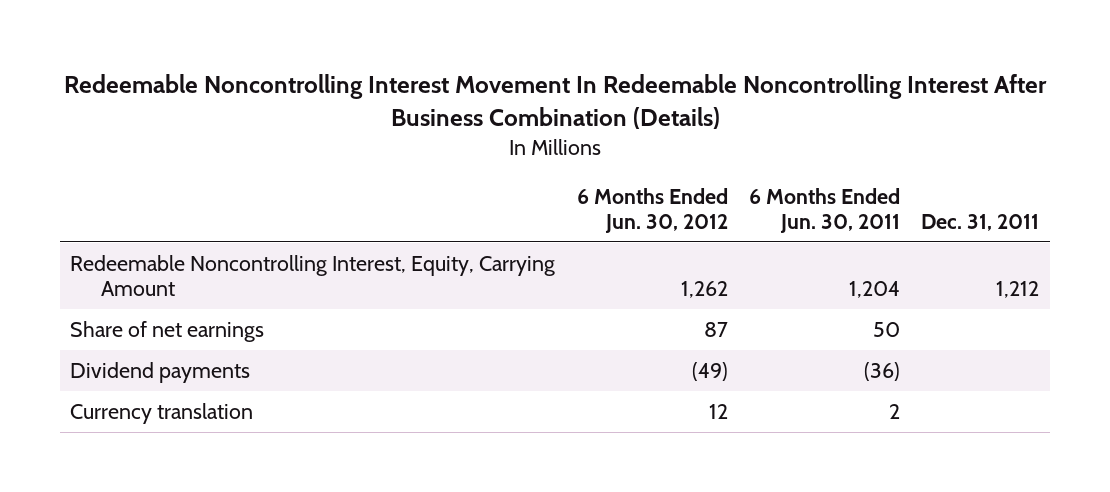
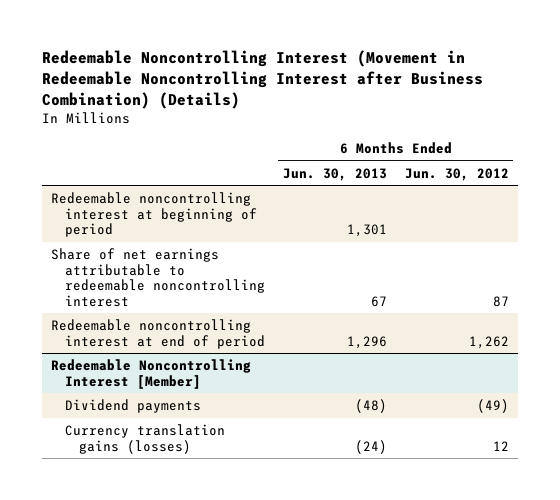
- Redeemable Noncontrolling Interest Movement In Redeemable Noncontrolling Interest After Business Combination (Details)
+ Redeemable Noncontrolling Interest (Movement in Redeemable Noncontrolling Interest after Business Combination) (Details)
- | 6 Months Ended Jun. 30, 2012 | 6 Months Ended Jun. 30, 2011 | Dec. 31, 2011
+ | 6 Months Ended Jun. 30, 2013 | 6 Months Ended Jun. 30, 2012
- Redeemable Noncontrolling Interest, Equity, Carrying Amount | 1,262 | 1,204 | 1,212
- Share of net earnings | 87 | 50 |
+ Redeemable noncontrolling interest at beginning of period | 1,301 |
+ Share of net earnings attributable to redeemable noncontrolling interest | 67 | 87
+ Redeemable noncontrolling interest at end of period | 1,296 | 1,262
+ Redeemable Noncontrolling Interest [Member]
- Currency translation | 12 | 2 |
+ Currency translation gains (losses) | (24) | 12

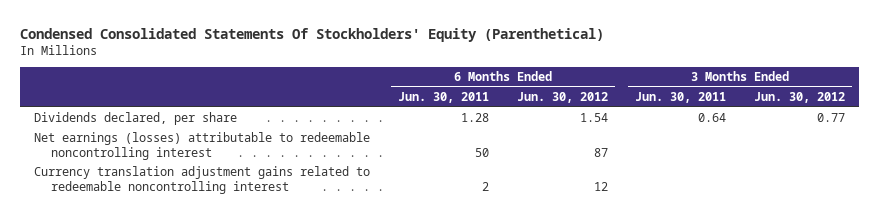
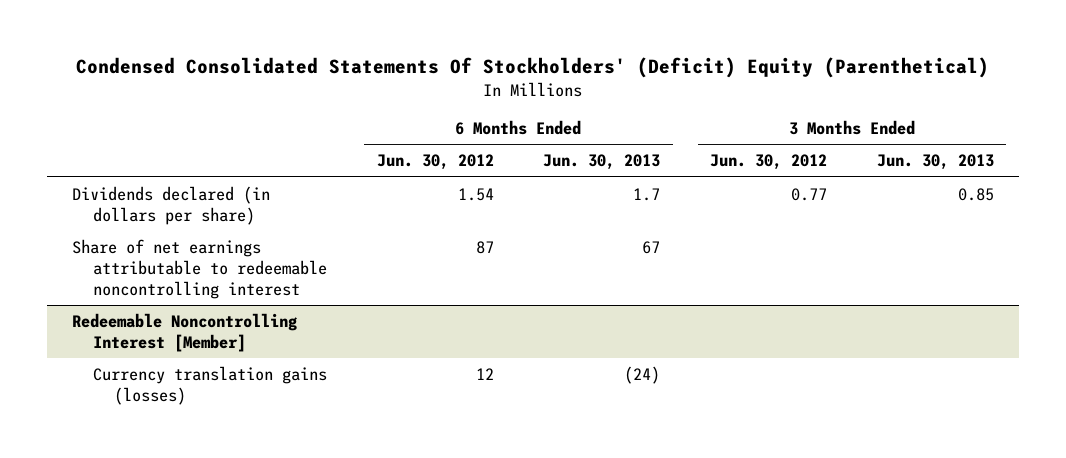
- Condensed Consolidated Statements Of Stockholders' Equity (Parenthetical)
+ Condensed Consolidated Statements Of Stockholders' (Deficit) Equity (Parenthetical)
- | 6 Months Ended Jun. 30, 2011 | 6 Months Ended Jun. 30, 2012 | 3 Months Ended Jun. 30, 2011 | 3 Months Ended Jun. 30, 2012
+ | 6 Months Ended Jun. 30, 2012 | 6 Months Ended Jun. 30, 2013 | 3 Months Ended Jun. 30, 2012 | 3 Months Ended Jun. 30, 2013
- Dividends declared, per share | 1.28 | 1.54 | 0.64 | 0.77
- Net earnings (losses) attributable to redeemable noncontrolling interest | 50 | 87 | |
- Currency translation adjustment gains related to redeemable noncontrolling interest | 2 | 12 | |
+ Dividends declared (in dollars per share) | 1.54 | 1.7 | 0.77 | 0.85
+ Share of net earnings attributable to redeemable noncontrolling interest | 87 | 67 | |
+ Redeemable Noncontrolling Interest [Member]
+ Currency translation gains (losses) | 12 | (24) | |

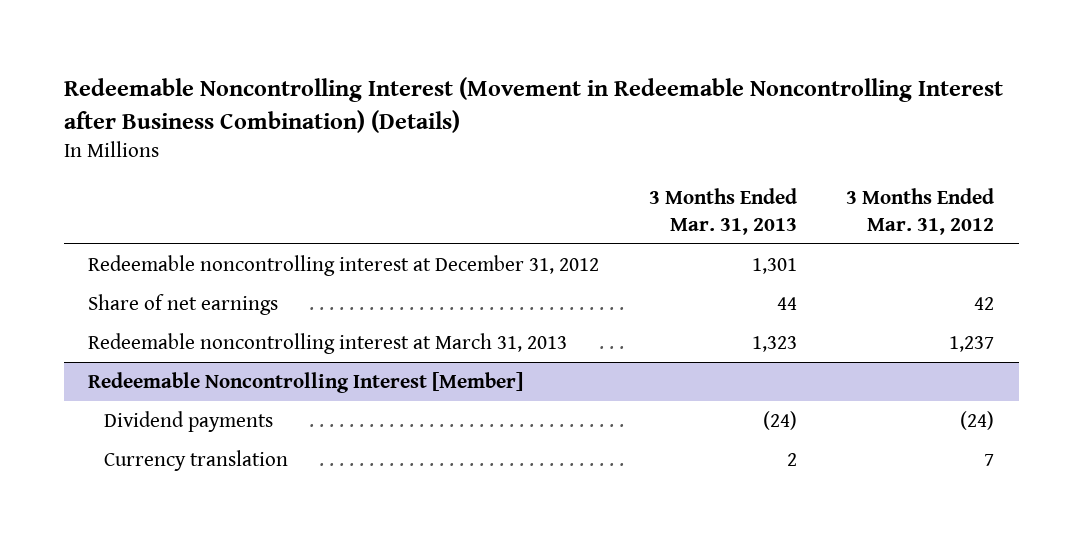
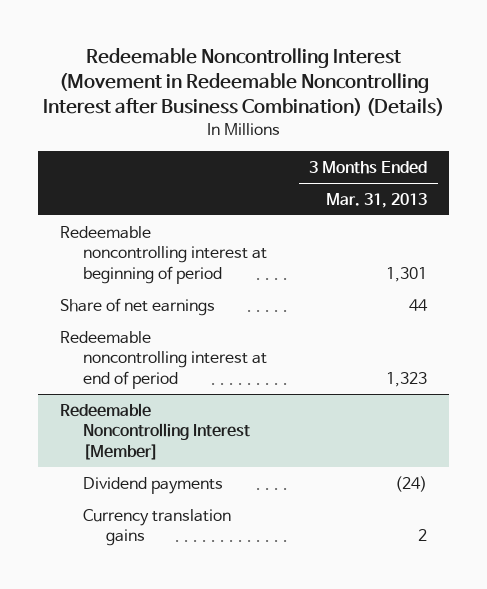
- | 3 Months Ended Mar. 31, 2013 | 3 Months Ended Mar. 31, 2012
+ | 3 Months Ended Mar. 31, 2013
- Redeemable noncontrolling interest at December 31, 2012 | 1,301 |
+ Redeemable noncontrolling interest at beginning of period | 1,301
- Redeemable noncontrolling interest at March 31, 2013 | 1,323 | 1,237
+ Redeemable noncontrolling interest at end of period | 1,323
@ Redeemable Noncontrolling Interest [Member]
- Currency translation | 2 | 7
+ Currency translation gains | 2

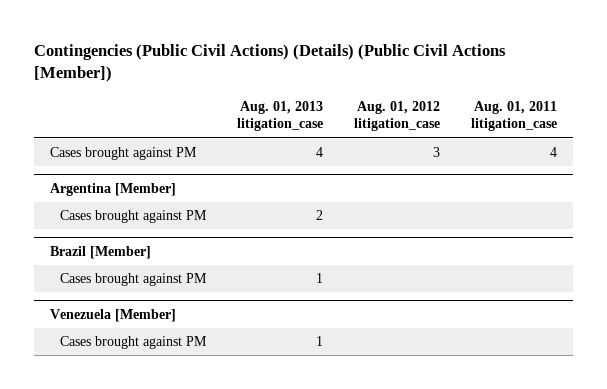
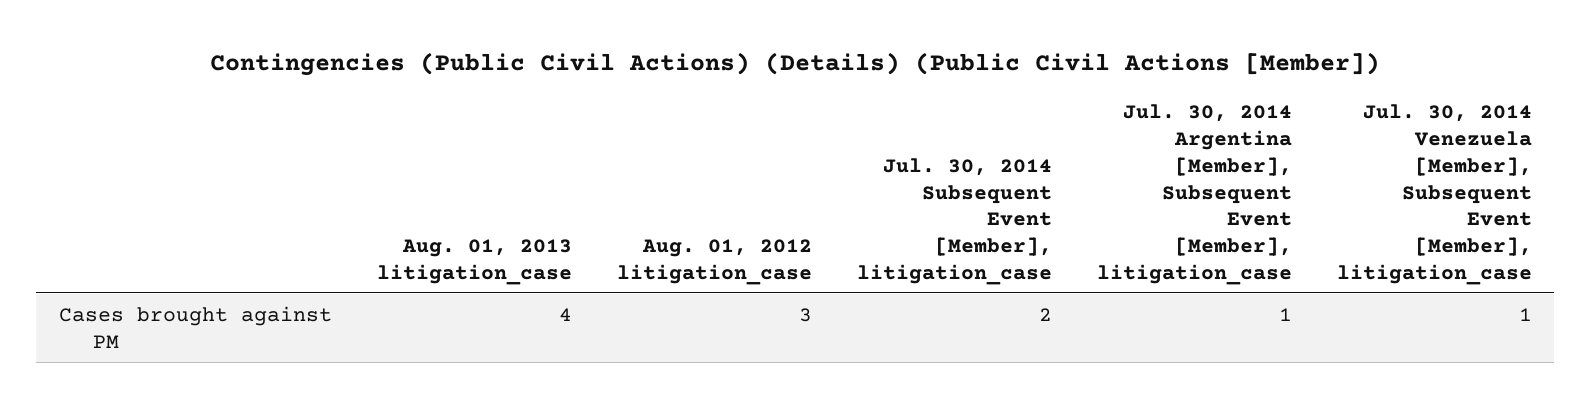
- | Aug. 01, 2013 litigation_case | Aug. 01, 2012 litigation_case | Aug. 01, 2011 litigation_case
+ | Aug. 01, 2013 litigation_case | Aug. 01, 2012 litigation_case | Jul. 30, 2014 Subsequent Event [Member], litigation_case | Jul. 30, 2014 Argentina [Member], Subsequent Event [Member], litigation_case | Jul. 30, 2014 Venezuela [Member], Subsequent Event [Member], litigation_case
- Argentina [Member]
- Cases brought against PM | 2 | |
- Brazil [Member]
- Cases brought against PM | 1 | |
- Venezuela [Member]
- Cases brought against PM | 1 | |

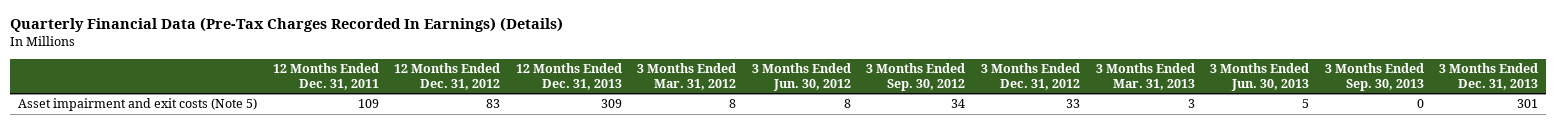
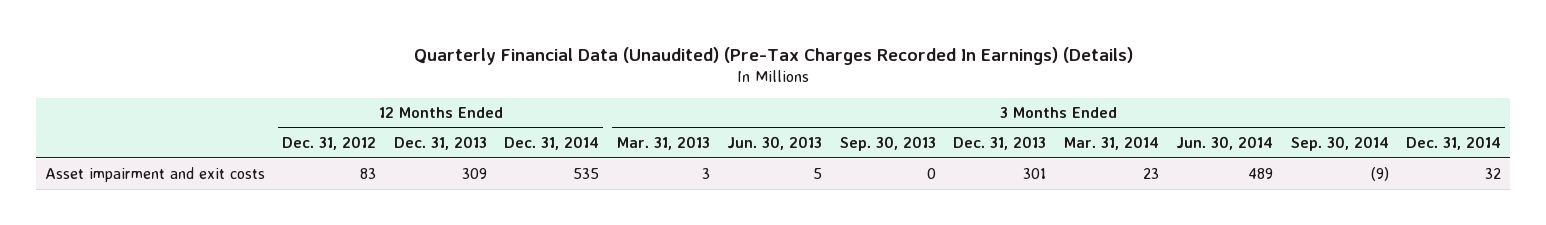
- Quarterly Financial Data (Pre-Tax Charges Recorded In Earnings) (Details)
+ Quarterly Financial Data (Unaudited) (Pre-Tax Charges Recorded In Earnings) (Details)
- | 12 Months Ended Dec. 31, 2011 | 12 Months Ended Dec. 31, 2012 | 12 Months Ended Dec. 31, 2013 | 3 Months Ended Mar. 31, 2012 | 3 Months Ended Jun. 30, 2012 | 3 Months Ended Sep. 30, 2012 | 3 Months Ended Dec. 31, 2012 | 3 Months Ended Mar. 31, 2013 | 3 Months Ended Jun. 30, 2013 | 3 Months Ended Sep. 30, 2013 | 3 Months Ended Dec. 31, 2013
+ | 12 Months Ended Dec. 31, 2012 | 12 Months Ended Dec. 31, 2013 | 12 Months Ended Dec. 31, 2014 | 3 Months Ended Mar. 31, 2013 | 3 Months Ended Jun. 30, 2013 | 3 Months Ended Sep. 30, 2013 | 3 Months Ended Dec. 31, 2013 | 3 Months Ended Mar. 31, 2014 | 3 Months Ended Jun. 30, 2014 | 3 Months Ended Sep. 30, 2014 | 3 Months Ended Dec. 31, 2014
- Asset impairment and exit costs (Note 5) | 109 | 83 | 309 | 8 | 8 | 34 | 33 | 3 | 5 | 0 | 301
+ Asset impairment and exit costs | 83 | 309 | 535 | 3 | 5 | 0 | 301 | 23 | 489 | (9) | 32

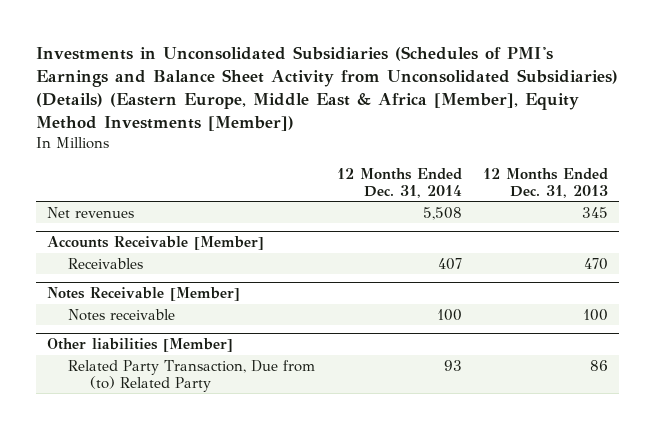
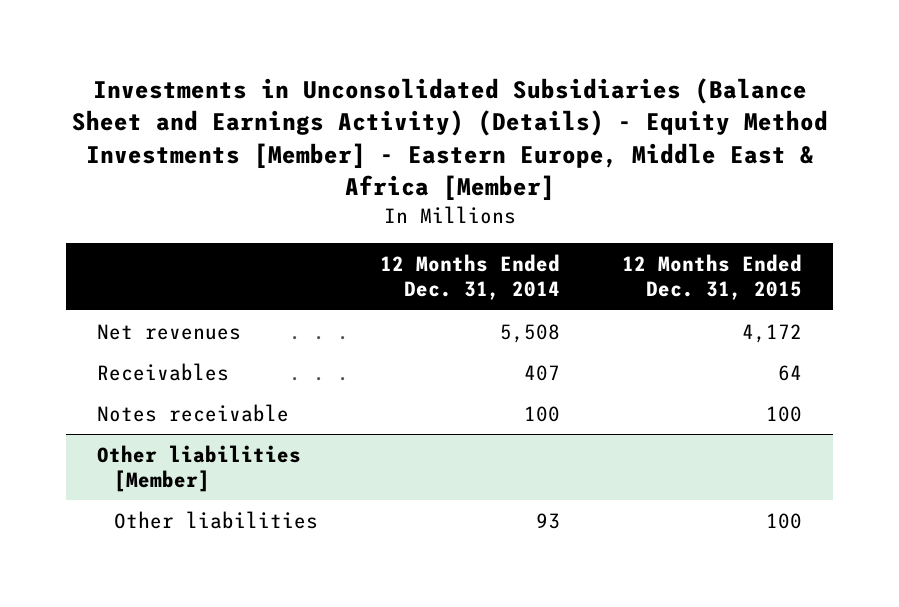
- Investments in Unconsolidated Subsidiaries (Schedules of PMI's Earnings and Balance Sheet Activity from Unconsolidated Subsidiaries) (Details) (Eastern Europe, Middle East & Africa [Member], Equity Method Investments [Member])
+ Investments in Unconsolidated Subsidiaries (Balance Sheet and Earnings Activity) (Details) - Equity Method Investments [Member] - Eastern Europe, Middle East & Africa [Member]
- | 12 Months Ended Dec. 31, 2014 | 12 Months Ended Dec. 31, 2013
+ | 12 Months Ended Dec. 31, 2014 | 12 Months Ended Dec. 31, 2015
- Accounts Receivable [Member]
- Notes Receivable [Member]
@ Other liabilities [Member]
- Related Party Transaction, Due from (to) Related Party | 93 | 86
+ Other liabilities | 93 | 100

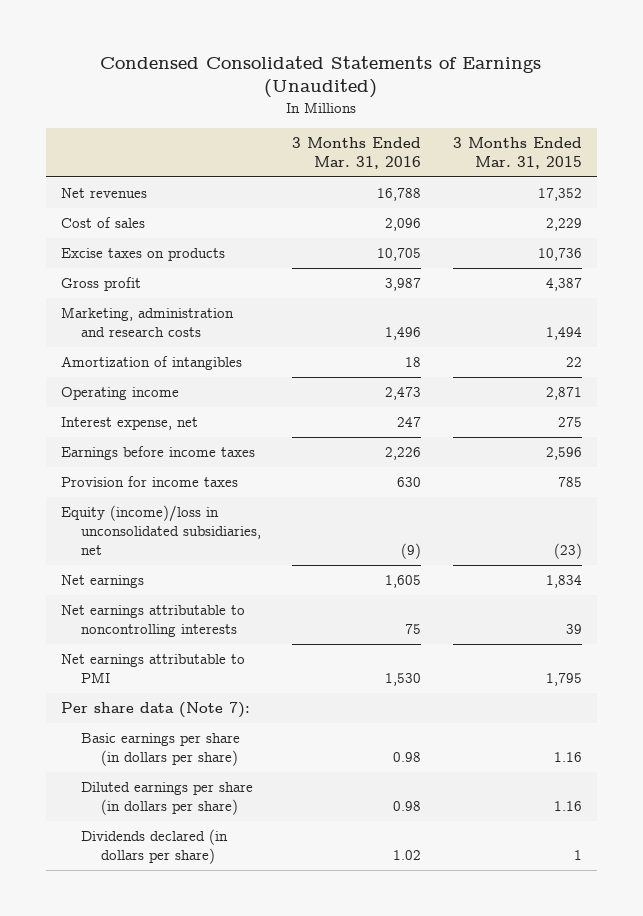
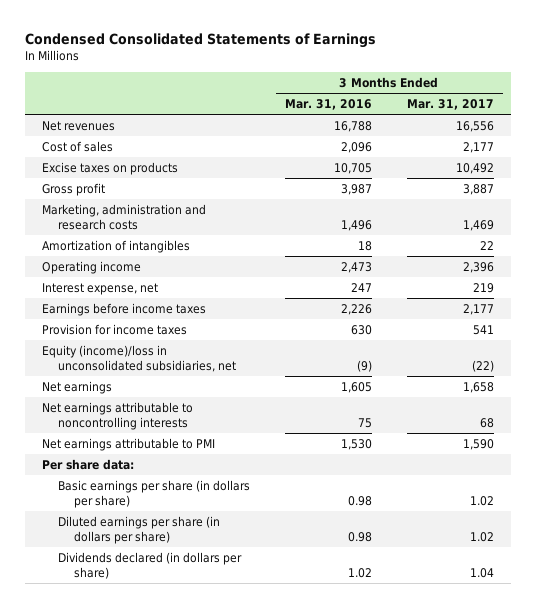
- Condensed Consolidated Statements of Earnings (Unaudited)
+ Condensed Consolidated Statements of Earnings
- | 3 Months Ended Mar. 31, 2016 | 3 Months Ended Mar. 31, 2015
+ | 3 Months Ended Mar. 31, 2016 | 3 Months Ended Mar. 31, 2017
- Per share data (Note 7):
+ Per share data:

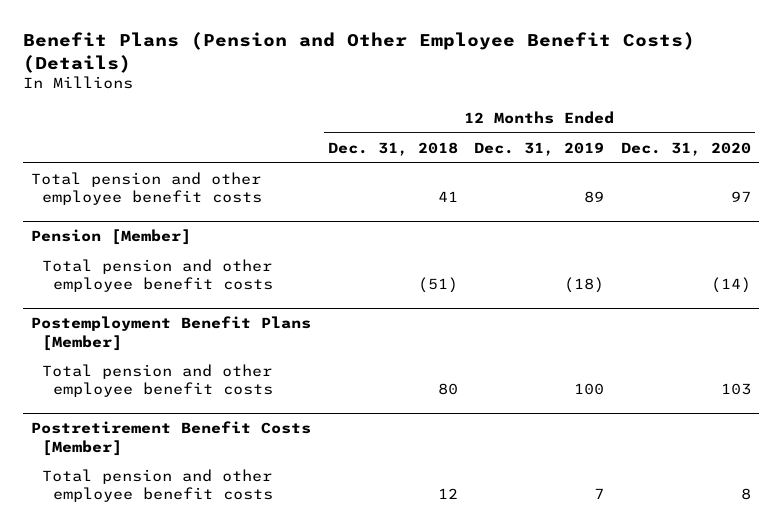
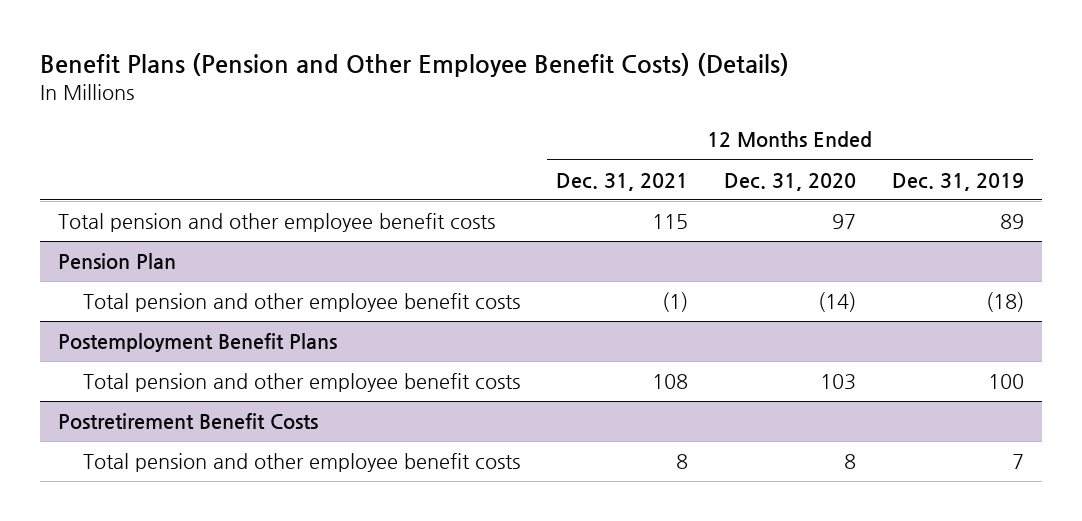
- | 12 Months Ended Dec. 31, 2018 | 12 Months Ended Dec. 31, 2019 | 12 Months Ended Dec. 31, 2020
+ | 12 Months Ended Dec. 31, 2021 | 12 Months Ended Dec. 31, 2020 | 12 Months Ended Dec. 31, 2019
- Pension [Member]
+ Pension Plan
- Postemployment Benefit Plans [Member]
+ Postemployment Benefit Plans
- Postretirement Benefit Costs [Member]
+ Postretirement Benefit Costs

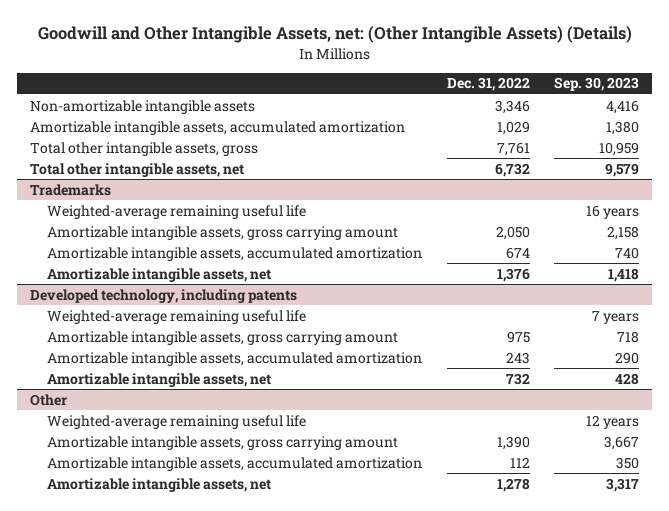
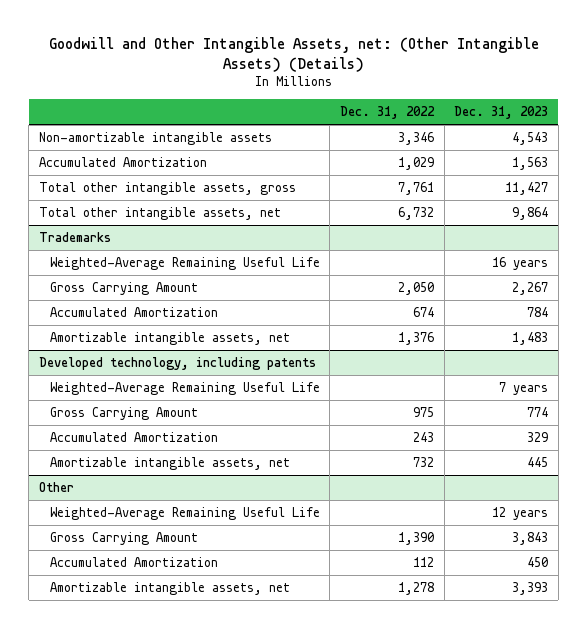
- | Dec. 31, 2022 | Sep. 30, 2023
+ | Dec. 31, 2022 | Dec. 31, 2023
- Amortizable intangible assets, accumulated amortization | 1,029 | 1,380
+ Accumulated Amortization | 1,029 | 1,563
@ Trademarks
- Weighted-average remaining useful life | | 16 years
- Amortizable intangible assets, gross carrying amount | 2,050 | 2,158
- Amortizable intangible assets, accumulated amortization | 674 | 740
+ Weighted-Average Remaining Useful Life | | 16 years
+ Gross Carrying Amount | 2,050 | 2,267
+ Accumulated Amortization | 674 | 784
@ Developed technology, including patents
- Weighted-average remaining useful life | | 7 years
- Amortizable intangible assets, gross carrying amount | 975 | 718
- Amortizable intangible assets, accumulated amortization | 243 | 290
+ Weighted-Average Remaining Useful Life | | 7 years
+ Gross Carrying Amount | 975 | 774
+ Accumulated Amortization | 243 | 329
@ Other
- Weighted-average remaining useful life | | 12 years
- Amortizable intangible assets, gross carrying amount | 1,390 | 3,667
- Amortizable intangible assets, accumulated amortization | 112 | 350
+ Weighted-Average Remaining Useful Life | | 12 years
+ Gross Carrying Amount | 1,390 | 3,843
+ Accumulated Amortization | 112 | 450

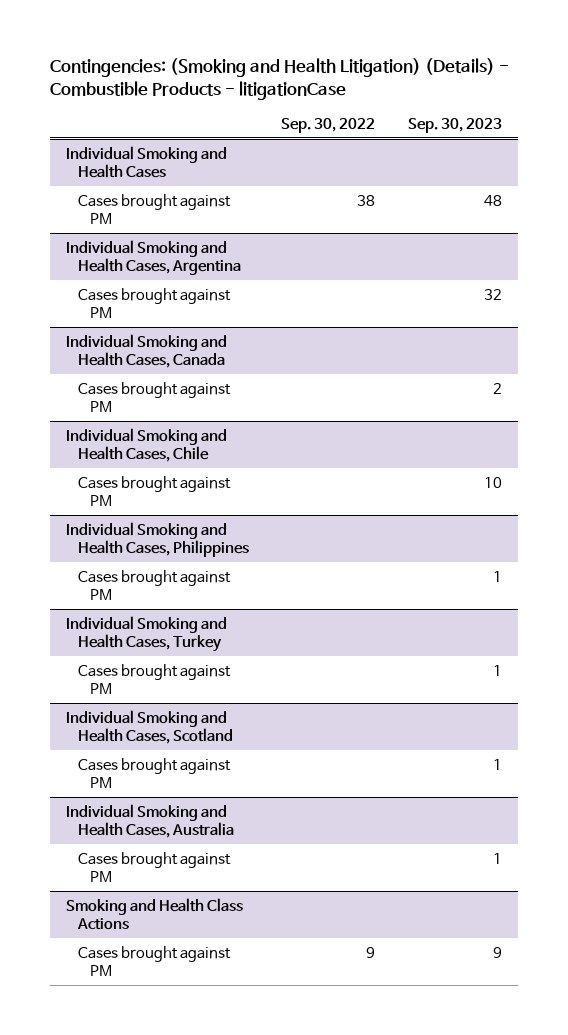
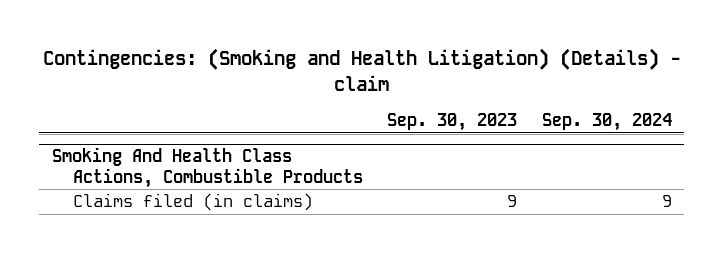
- Contingencies: (Smoking and Health Litigation) (Details) - Combustible Products - litigationCase
+ Contingencies: (Smoking and Health Litigation) (Details) - claim
- | Sep. 30, 2022 | Sep. 30, 2023
+ | Sep. 30, 2023 | Sep. 30, 2024
- Individual Smoking and Health Cases
- Cases brought against PM | 38 | 48
- Individual Smoking and Health Cases, Argentina
- Cases brought against PM | | 32
- Individual Smoking and Health Cases, Canada
- Cases brought against PM | | 2
- Individual Smoking and Health Cases, Chile
- Cases brought against PM | | 10
- Individual Smoking and Health Cases, Philippines
- Cases brought against PM | | 1
- Individual Smoking and Health Cases, Turkey
- Cases brought against PM | | 1
- Individual Smoking and Health Cases, Scotland
- Cases brought against PM | | 1
- Individual Smoking and Health Cases, Australia
- Cases brought against PM | | 1
- Smoking and Health Class Actions
- Cases brought against PM | 9 | 9
+ Smoking And Health Class Actions, Combustible Products
+ Claims filed (in claims) | 9 | 9

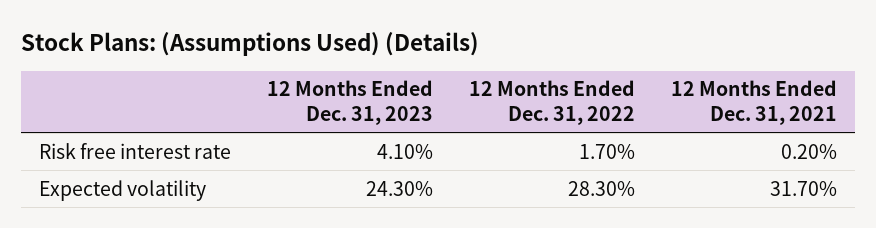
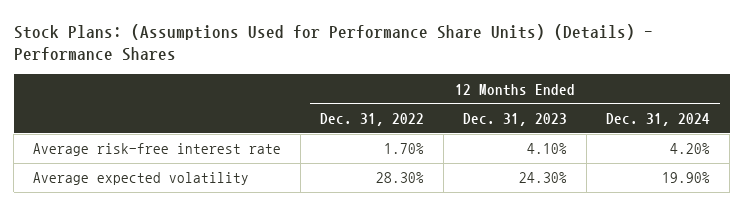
- Stock Plans: (Assumptions Used) (Details)
+ Stock Plans: (Assumptions Used for Performance Share Units) (Details) - Performance Shares
- | 12 Months Ended Dec. 31, 2023 | 12 Months Ended Dec. 31, 2022 | 12 Months Ended Dec. 31, 2021
+ | 12 Months Ended Dec. 31, 2022 | 12 Months Ended Dec. 31, 2023 | 12 Months Ended Dec. 31, 2024
- Risk free interest rate | 4.10% | 1.70% | 0.20%
- Expected volatility | 24.30% | 28.30% | 31.70%
+ Average risk-free interest rate | 1.70% | 4.10% | 4.20%
+ Average expected volatility | 28.30% | 24.30% | 19.90%

